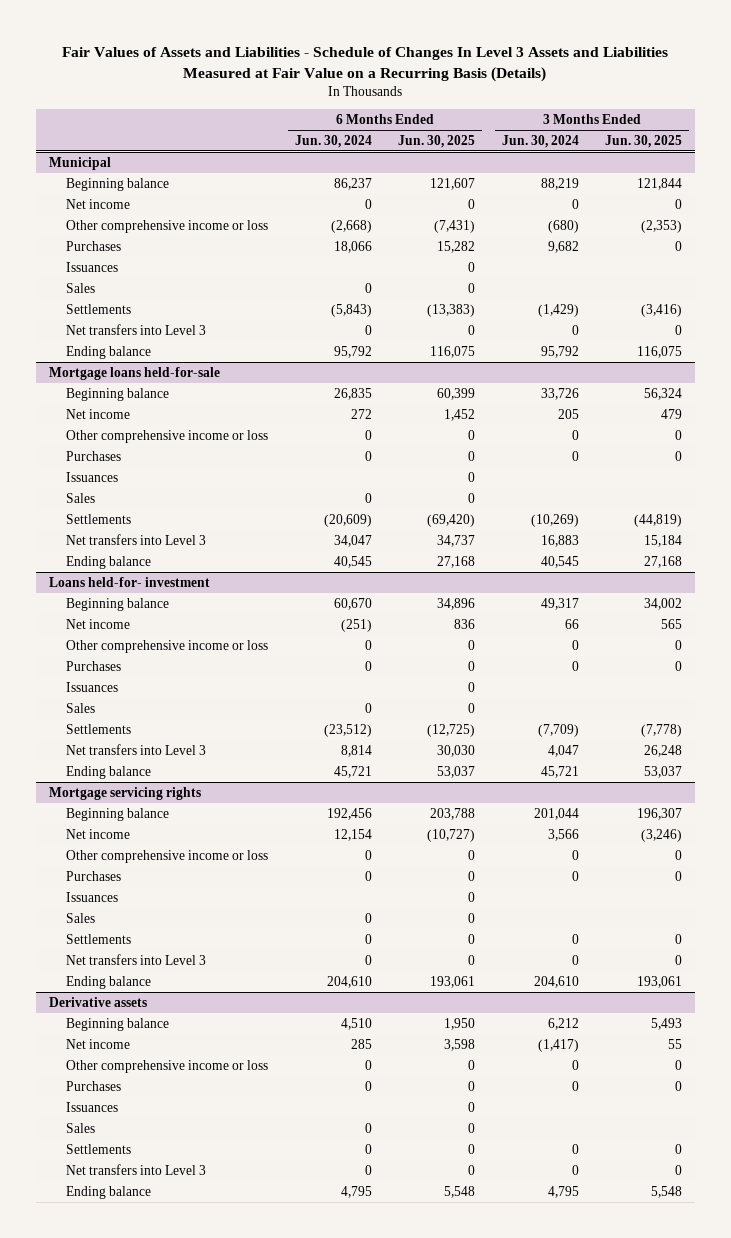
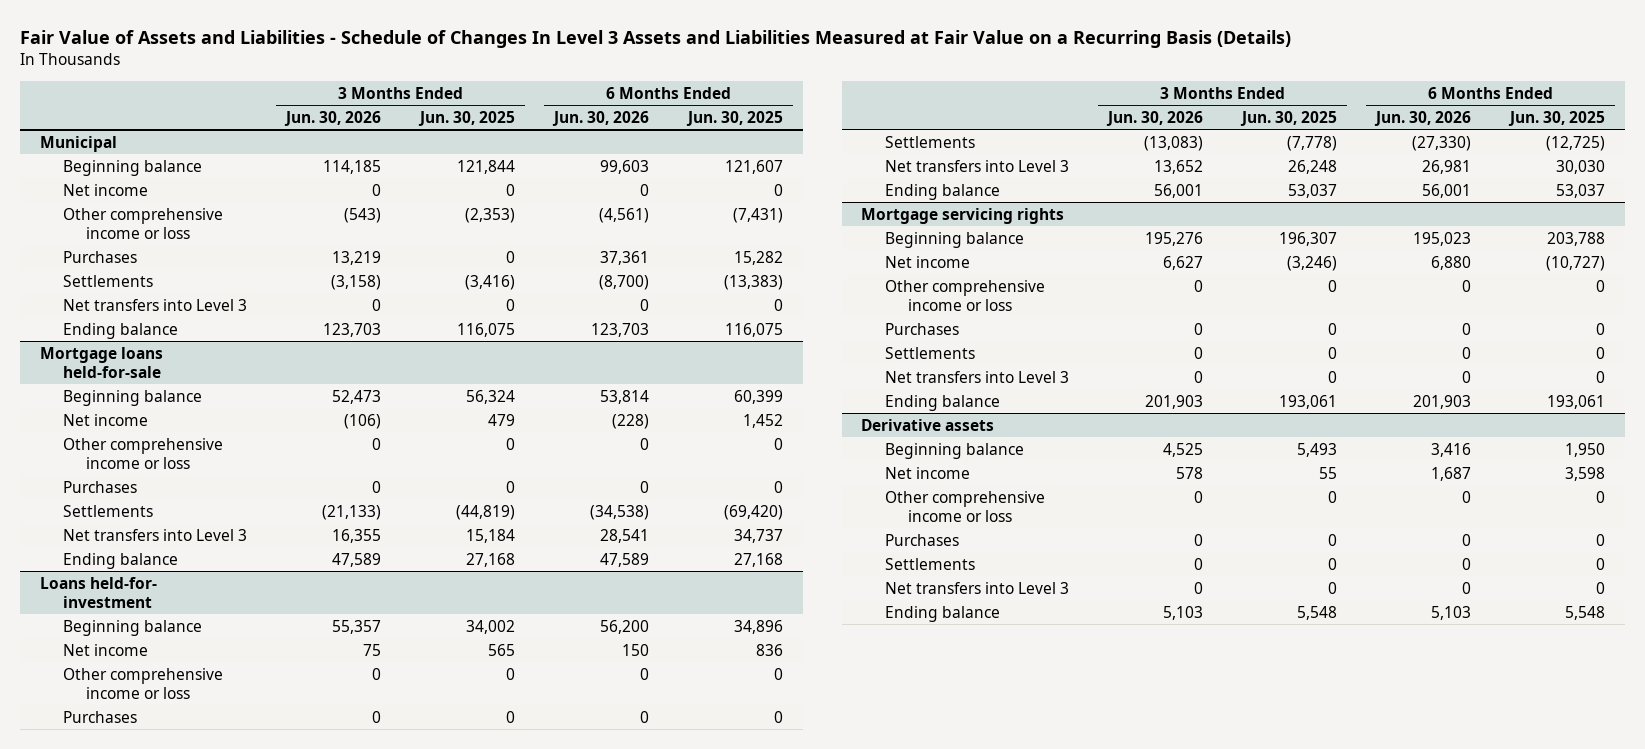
- Fair Values of Assets and Liabilities - Schedule of Changes In Level 3 Assets and Liabilities Measured at Fair Value on a Recurring Basis (Details)
+ Fair Value of Assets and Liabilities - Schedule of Changes In Level 3 Assets and Liabilities Measured at Fair Value on a Recurring Basis (Details)
- | 6 Months Ended Jun. 30, 2024 | 6 Months Ended Jun. 30, 2025 | 3 Months Ended Jun. 30, 2024 | 3 Months Ended Jun. 30, 2025
+ | 3 Months Ended Jun. 30, 2026 | 3 Months Ended Jun. 30, 2025 | 6 Months Ended Jun. 30, 2026 | 6 Months Ended Jun. 30, 2025
@ Municipal
- Issuances | | 0 | |
- Sales | 0 | 0 | |
@ Mortgage loans held-for-sale
- Issuances | | 0 | |
- Sales | 0 | 0 | |
@ Loans held-for- investment
- Issuances | | 0 | |
- Sales | 0 | 0 | |
@ Mortgage servicing rights
- Issuances | | 0 | |
- Sales | 0 | 0 | |
@ Derivative assets
- Issuances | | 0 | |
- Sales | 0 | 0 | |

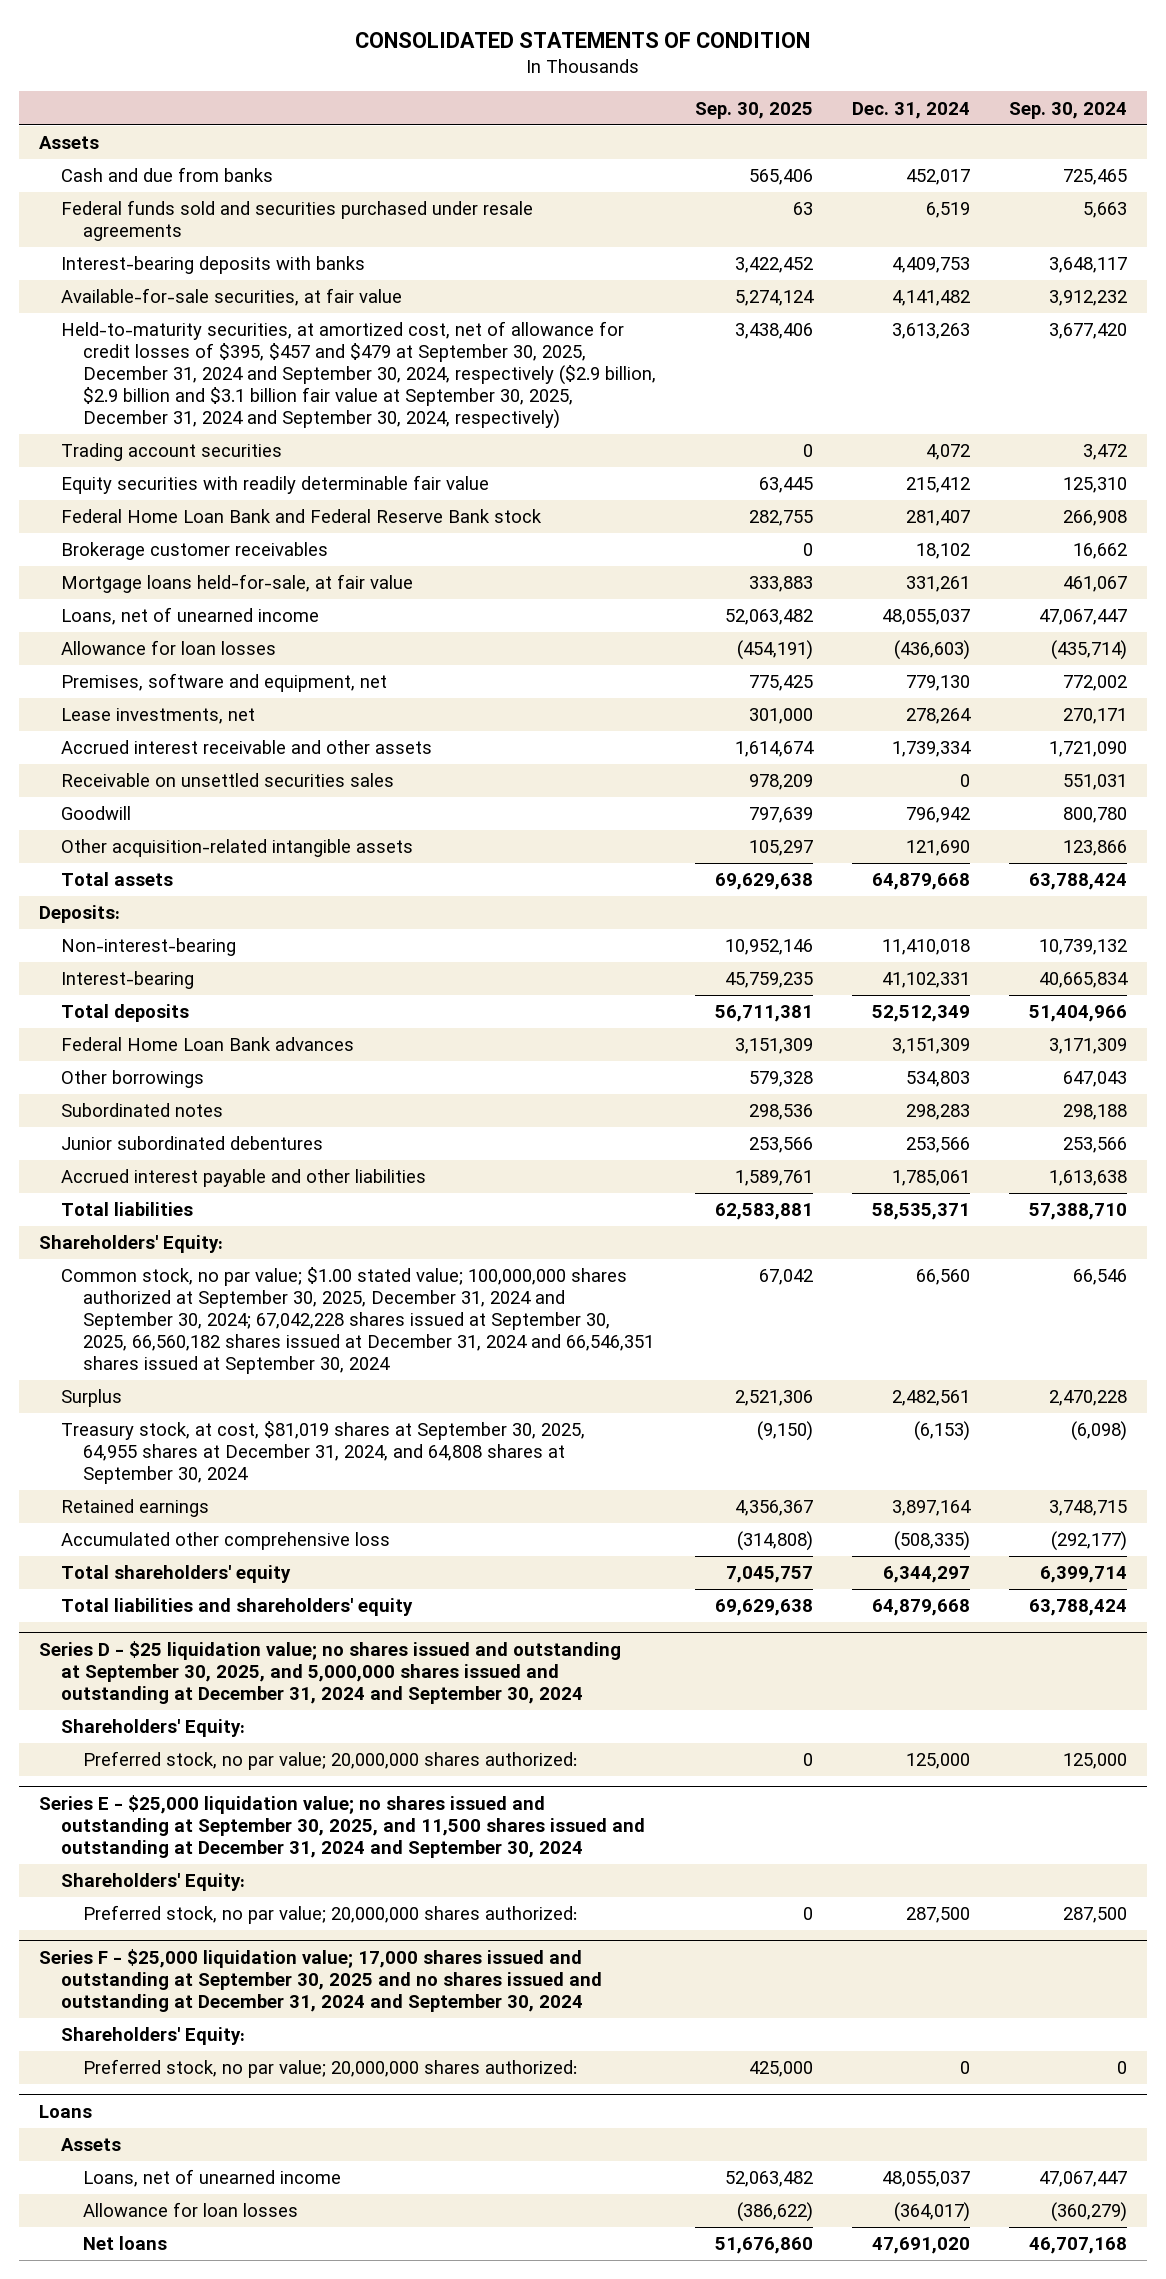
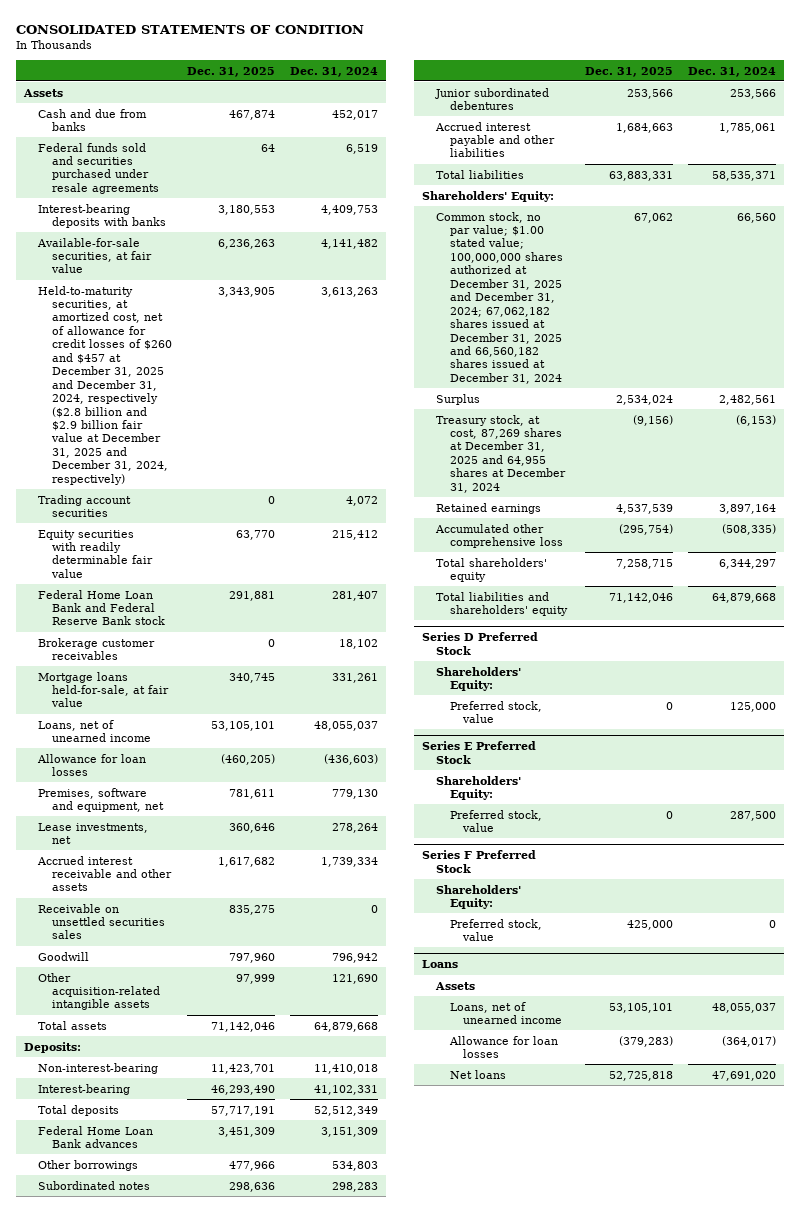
- | Sep. 30, 2025 | Dec. 31, 2024 | Sep. 30, 2024
+ | Dec. 31, 2025 | Dec. 31, 2024
- Held-to-maturity securities, at amortized cost, net of allowance for credit losses of $395, $457 and $479 at September 30, 2025, December 31, 2024 and September 30, 2024, respectively ($2.9 billion, $2.9 billion and $3.1 billion fair value at September 30, 2025, December 31, 2024 and September 30, 2024, respectively) | 3,438,406 | 3,613,263 | 3,677,420
+ Held-to-maturity securities, at amortized cost, net of allowance for credit losses of $260 and $457 at December 31, 2025 and December 31, 2024, respectively ($2.8 billion and $2.9 billion fair value at December 31, 2025 and December 31, 2024, respectively) | 3,343,905 | 3,613,263
- Common stock, no par value; $1.00 stated value; 100,000,000 shares authorized at September 30, 2025, December 31, 2024 and September 30, 2024; 67,042,228 shares issued at September 30, 2025, 66,560,182 shares issued at December 31, 2024 and 66,546,351 shares issued at September 30, 2024 | 67,042 | 66,560 | 66,546
+ Common stock, no par value; $1.00 stated value; 100,000,000 shares authorized at December 31, 2025 and December 31, 2024; 67,062,182 shares issued at December 31, 2025 and 66,560,182 shares issued at December 31, 2024 | 67,062 | 66,560
- Treasury stock, at cost, $81,019 shares at September 30, 2025, 64,955 shares at December 31, 2024, and 64,808 shares at September 30, 2024 | (9,150) | (6,153) | (6,098)
+ Treasury stock, at cost, 87,269 shares at December 31, 2025 and 64,955 shares at December 31, 2024 | (9,156) | (6,153)
- Series D - $25 liquidation value; no shares issued and outstanding at September 30, 2025, and 5,000,000 shares issued and outstanding at December 31, 2024 and September 30, 2024
+ Series D Preferred Stock
- Preferred stock, no par value; 20,000,000 shares authorized: | 0 | 125,000 | 125,000
- Series E - $25,000 liquidation value; no shares issued and outstanding at September 30, 2025, and 11,500 shares issued and outstanding at December 31, 2024 and September 30, 2024
+ Preferred stock, value | 0 | 125,000
+ Series E Preferred Stock
- Preferred stock, no par value; 20,000,000 shares authorized: | 0 | 287,500 | 287,500
- Series F - $25,000 liquidation value; 17,000 shares issued and outstanding at September 30, 2025 and no shares issued and outstanding at December 31, 2024 and September 30, 2024
+ Preferred stock, value | 0 | 287,500
+ Series F Preferred Stock
- Preferred stock, no par value; 20,000,000 shares authorized: | 425,000 | 0 | 0
+ Preferred stock, value | 425,000 | 0

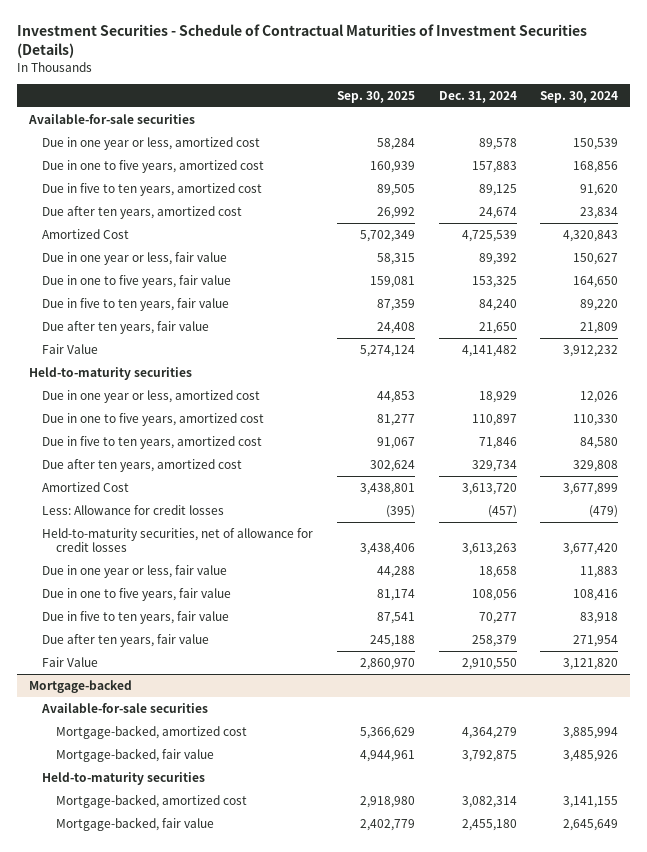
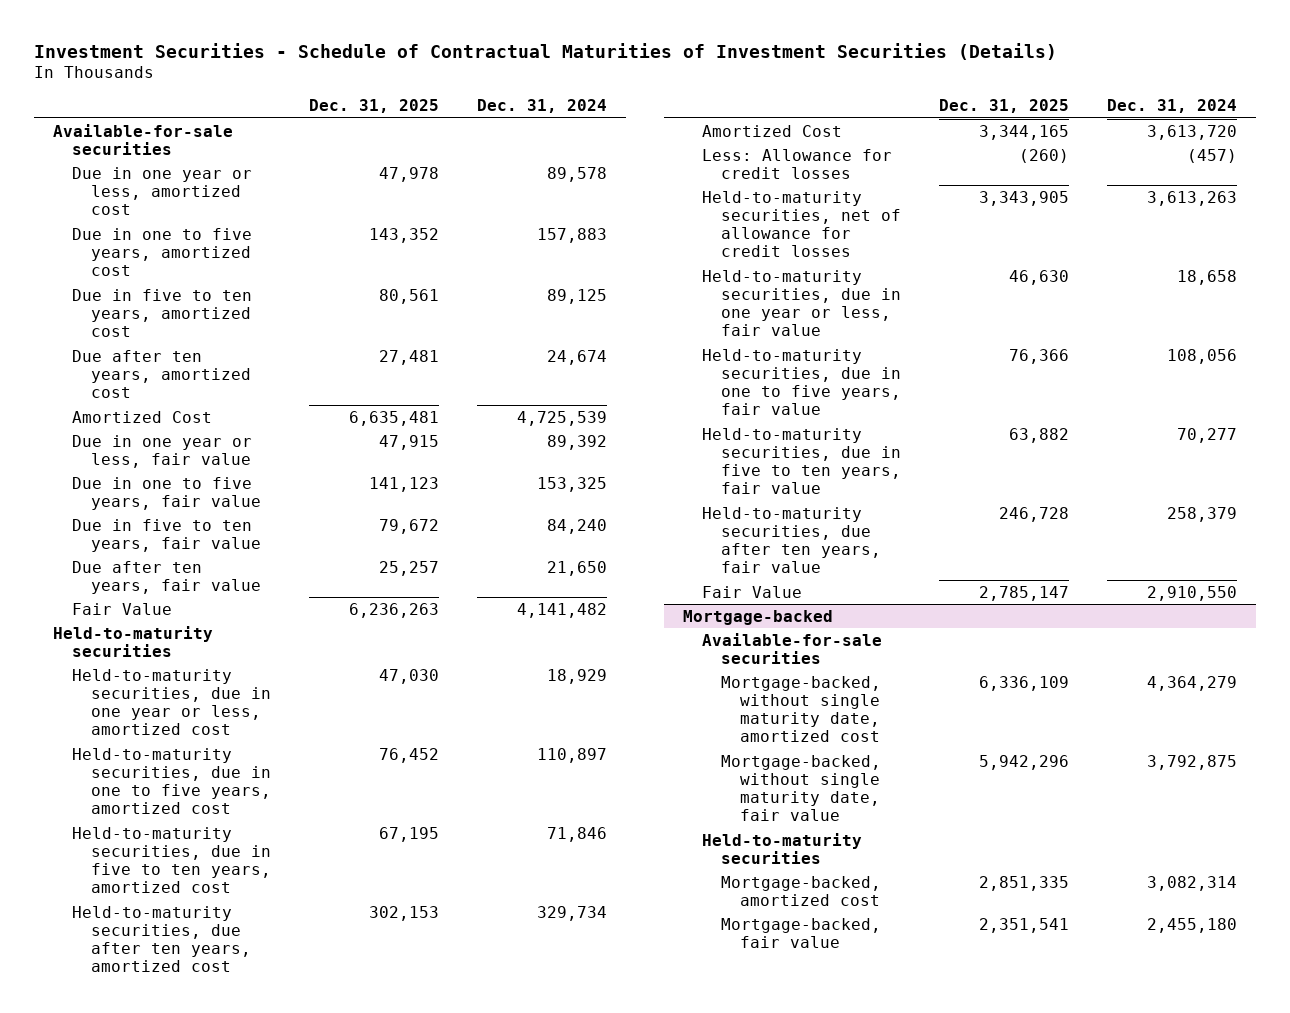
- | Sep. 30, 2025 | Dec. 31, 2024 | Sep. 30, 2024
+ | Dec. 31, 2025 | Dec. 31, 2024
- Due in one year or less, amortized cost | 44,853 | 18,929 | 12,026
- Due in one to five years, amortized cost | 81,277 | 110,897 | 110,330
- Due in five to ten years, amortized cost | 91,067 | 71,846 | 84,580
- Due after ten years, amortized cost | 302,624 | 329,734 | 329,808
+ Held-to-maturity securities, due in one year or less, amortized cost | 47,030 | 18,929
+ Held-to-maturity securities, due in one to five years, amortized cost | 76,452 | 110,897
+ Held-to-maturity securities, due in five to ten years, amortized cost | 67,195 | 71,846
+ Held-to-maturity securities, due after ten years, amortized cost | 302,153 | 329,734
- Due in one year or less, fair value | 44,288 | 18,658 | 11,883
- Due in one to five years, fair value | 81,174 | 108,056 | 108,416
- Due in five to ten years, fair value | 87,541 | 70,277 | 83,918
- Due after ten years, fair value | 245,188 | 258,379 | 271,954
+ Held-to-maturity securities, due in one year or less, fair value | 46,630 | 18,658
+ Held-to-maturity securities, due in one to five years, fair value | 76,366 | 108,056
+ Held-to-maturity securities, due in five to ten years, fair value | 63,882 | 70,277
+ Held-to-maturity securities, due after ten years, fair value | 246,728 | 258,379
@ Mortgage-backed
- Mortgage-backed, amortized cost | 5,366,629 | 4,364,279 | 3,885,994
- Mortgage-backed, fair value | 4,944,961 | 3,792,875 | 3,485,926
+ Mortgage-backed, without single maturity date, amortized cost | 6,336,109 | 4,364,279
+ Mortgage-backed, without single maturity date, fair value | 5,942,296 | 3,792,875

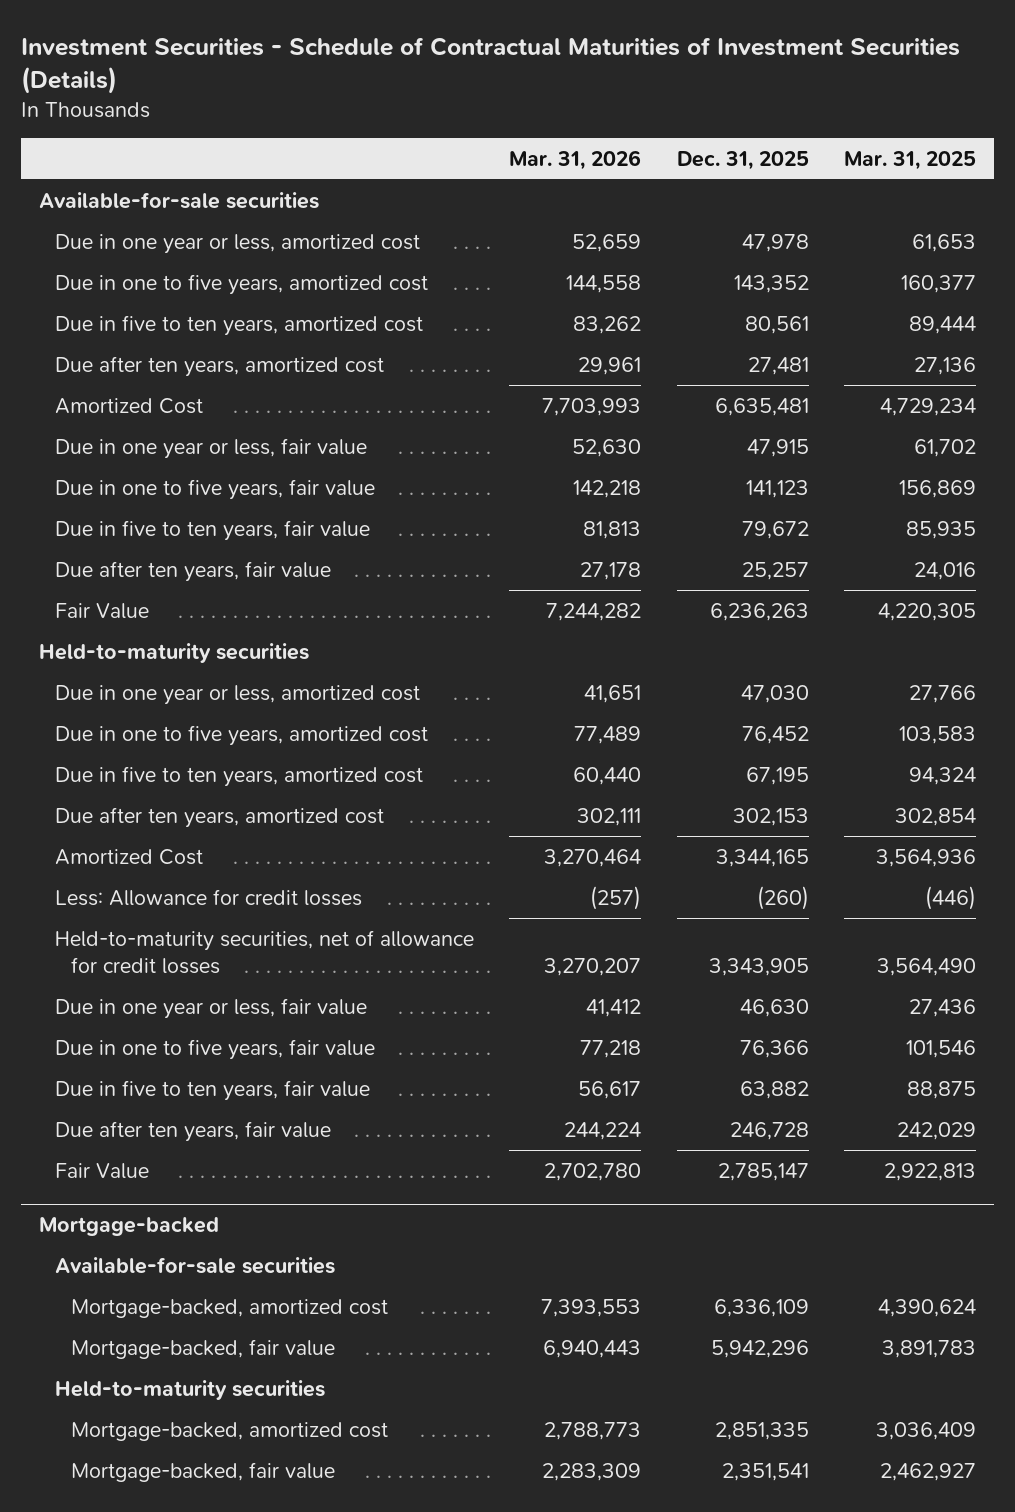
- | Dec. 31, 2025 | Dec. 31, 2024
+ | Mar. 31, 2026 | Dec. 31, 2025 | Mar. 31, 2025
- Held-to-maturity securities, due in one year or less, amortized cost | 47,030 | 18,929
- Held-to-maturity securities, due in one to five years, amortized cost | 76,452 | 110,897
- Held-to-maturity securities, due in five to ten years, amortized cost | 67,195 | 71,846
- Held-to-maturity securities, due after ten years, amortized cost | 302,153 | 329,734
+ Due in one year or less, amortized cost | 41,651 | 47,030 | 27,766
+ Due in one to five years, amortized cost | 77,489 | 76,452 | 103,583
+ Due in five to ten years, amortized cost | 60,440 | 67,195 | 94,324
+ Due after ten years, amortized cost | 302,111 | 302,153 | 302,854
- Held-to-maturity securities, due in one year or less, fair value | 46,630 | 18,658
- Held-to-maturity securities, due in one to five years, fair value | 76,366 | 108,056
- Held-to-maturity securities, due in five to ten years, fair value | 63,882 | 70,277
- Held-to-maturity securities, due after ten years, fair value | 246,728 | 258,379
+ Due in one year or less, fair value | 41,412 | 46,630 | 27,436
+ Due in one to five years, fair value | 77,218 | 76,366 | 101,546
+ Due in five to ten years, fair value | 56,617 | 63,882 | 88,875
+ Due after ten years, fair value | 244,224 | 246,728 | 242,029
@ Mortgage-backed
- Mortgage-backed, without single maturity date, amortized cost | 6,336,109 | 4,364,279
- Mortgage-backed, without single maturity date, fair value | 5,942,296 | 3,792,875
+ Mortgage-backed, amortized cost | 7,393,553 | 6,336,109 | 4,390,624
+ Mortgage-backed, fair value | 6,940,443 | 5,942,296 | 3,891,783

